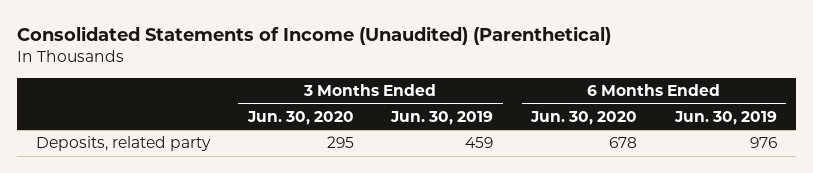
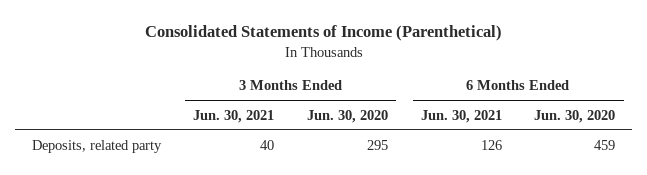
- Consolidated Statements of Income (Unaudited) (Parenthetical)
+ Consolidated Statements of Income (Parenthetical)
- | 3 Months Ended Jun. 30, 2020 | 3 Months Ended Jun. 30, 2019 | 6 Months Ended Jun. 30, 2020 | 6 Months Ended Jun. 30, 2019
+ | 3 Months Ended Jun. 30, 2021 | 3 Months Ended Jun. 30, 2020 | 6 Months Ended Jun. 30, 2021 | 6 Months Ended Jun. 30, 2020
- Deposits, related party | 295 | 459 | 678 | 976
+ Deposits, related party | 40 | 295 | 126 | 459

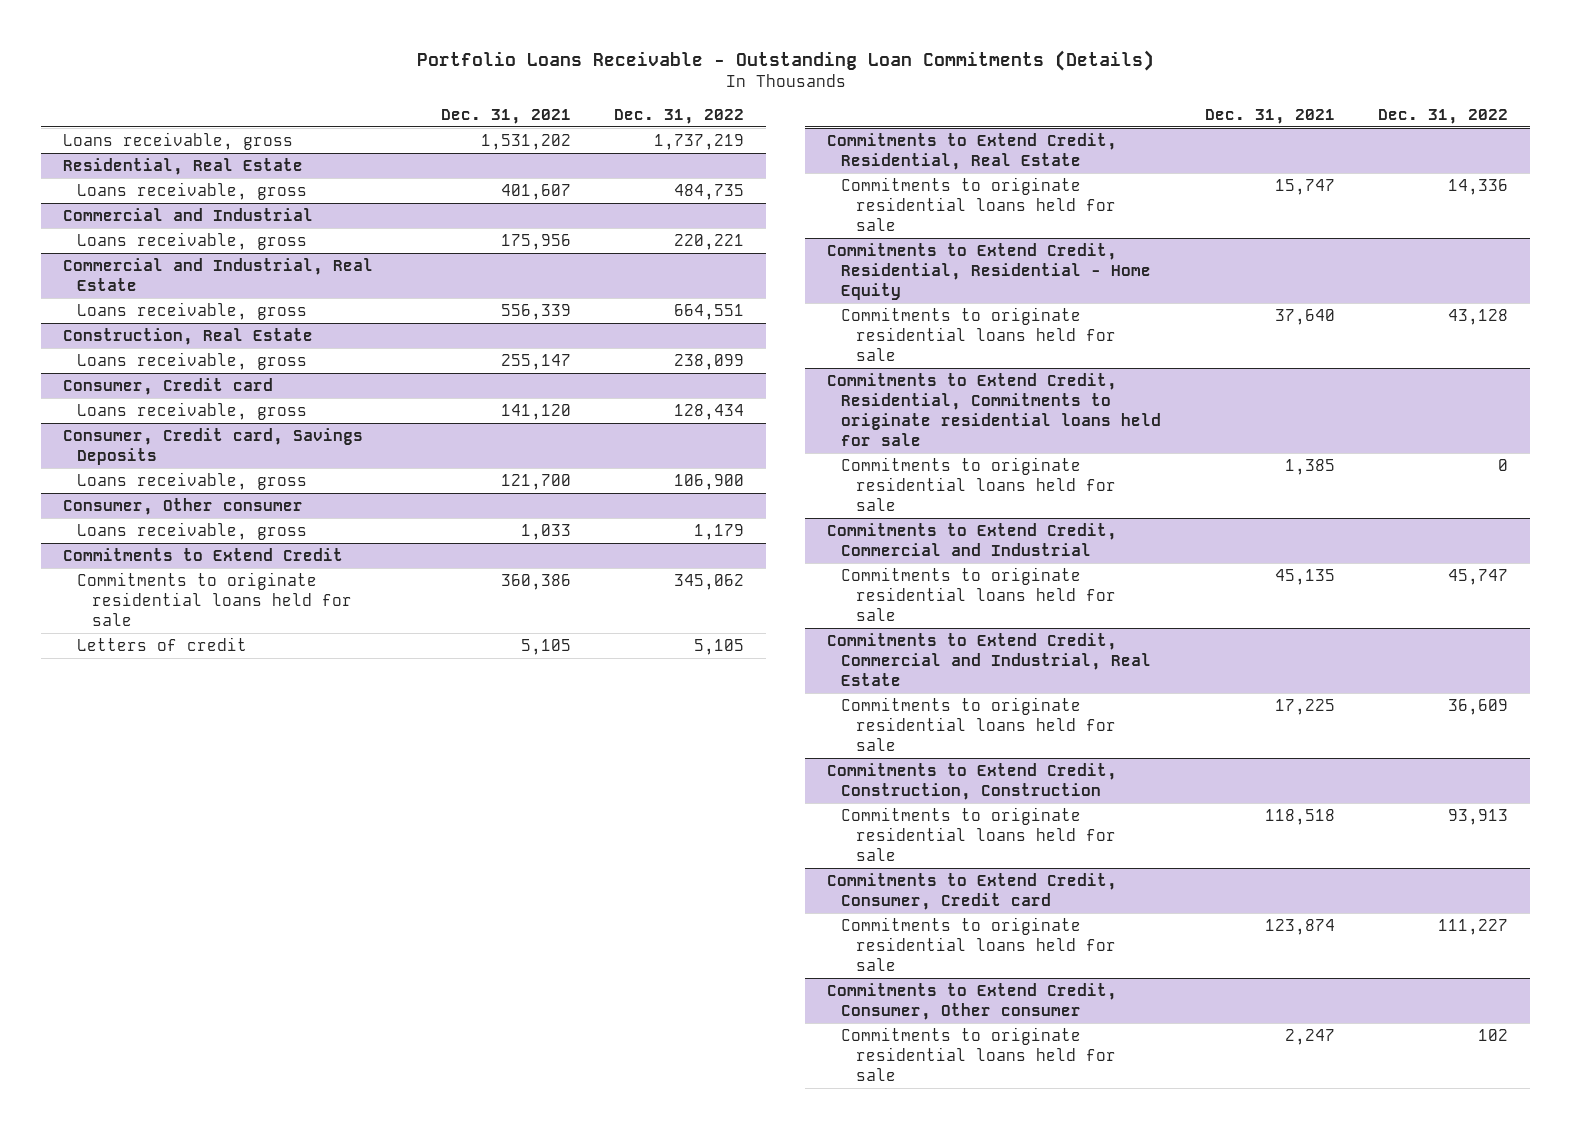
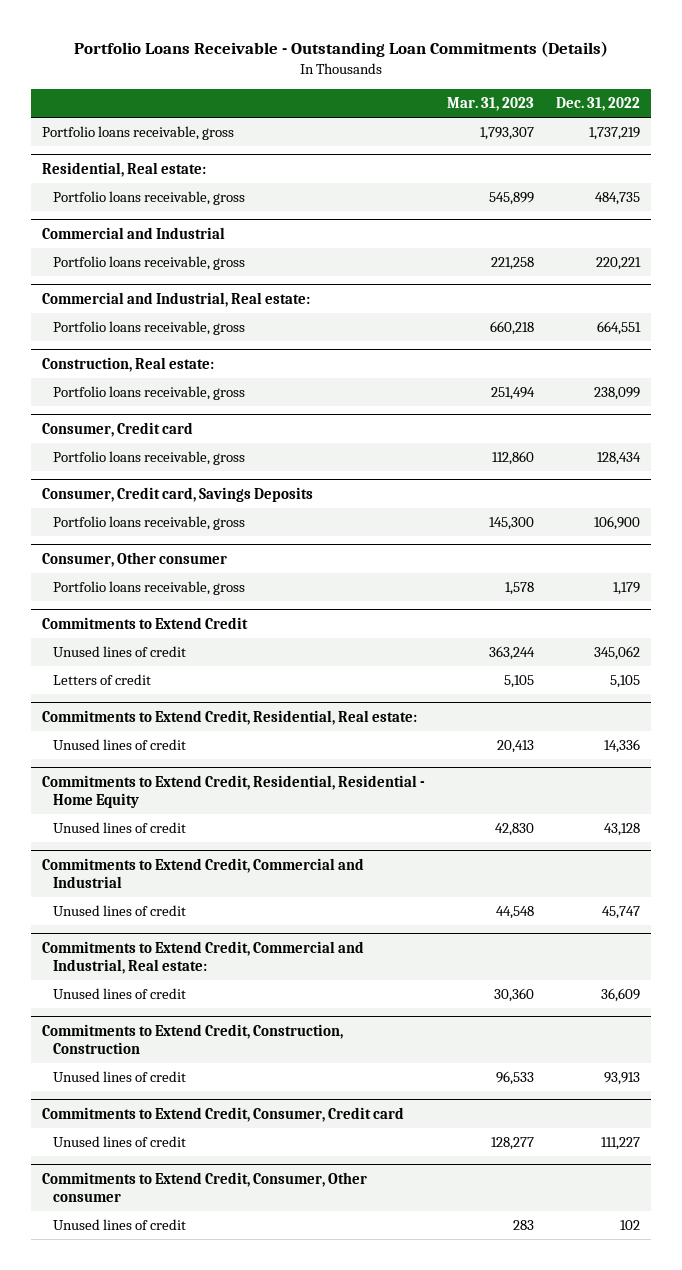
- | Dec. 31, 2021 | Dec. 31, 2022
+ | Mar. 31, 2023 | Dec. 31, 2022
- Loans receivable, gross | 1,531,202 | 1,737,219
- Residential, Real Estate
- Loans receivable, gross | 401,607 | 484,735
+ Portfolio loans receivable, gross | 1,793,307 | 1,737,219
+ Residential, Real estate:
+ Portfolio loans receivable, gross | 545,899 | 484,735
@ Commercial and Industrial
- Loans receivable, gross | 175,956 | 220,221
- Commercial and Industrial, Real Estate
- Loans receivable, gross | 556,339 | 664,551
- Construction, Real Estate
- Loans receivable, gross | 255,147 | 238,099
@ Commercial and Industrial
+ Portfolio loans receivable, gross | 221,258 | 220,221
+ Commercial and Industrial, Real estate:
+ Portfolio loans receivable, gross | 660,218 | 664,551
+ Construction, Real estate:
+ Portfolio loans receivable, gross | 251,494 | 238,099
@ Consumer, Credit card
- Loans receivable, gross | 141,120 | 128,434
+ Portfolio loans receivable, gross | 112,860 | 128,434
@ Consumer, Credit card, Savings Deposits
- Loans receivable, gross | 121,700 | 106,900
+ Portfolio loans receivable, gross | 145,300 | 106,900
@ Consumer, Other consumer
- Loans receivable, gross | 1,033 | 1,179
+ Portfolio loans receivable, gross | 1,578 | 1,179
@ Commitments to Extend Credit
- Commitments to originate residential loans held for sale | 360,386 | 345,062
+ Unused lines of credit | 363,244 | 345,062
- Commitments to Extend Credit, Residential, Real Estate
- Commitments to originate residential loans held for sale | 15,747 | 14,336
+ Commitments to Extend Credit, Residential, Real estate:
+ Unused lines of credit | 20,413 | 14,336
@ Commitments to Extend Credit, Residential, Residential - Home Equity
- Commitments to originate residential loans held for sale | 37,640 | 43,128
- Commitments to Extend Credit, Residential, Commitments to originate residential loans held for sale
- Commitments to originate residential loans held for sale | 1,385 | 0
@ Commitments to Extend Credit, Residential, Residential - Home Equity
+ Unused lines of credit | 42,830 | 43,128
@ Commitments to Extend Credit, Commercial and Industrial
- Commitments to originate residential loans held for sale | 45,135 | 45,747
- Commitments to Extend Credit, Commercial and Industrial, Real Estate
- Commitments to originate residential loans held for sale | 17,225 | 36,609
@ Commitments to Extend Credit, Commercial and Industrial
+ Unused lines of credit | 44,548 | 45,747
+ Commitments to Extend Credit, Commercial and Industrial, Real estate:
+ Unused lines of credit | 30,360 | 36,609
@ Commitments to Extend Credit, Construction, Construction
- Commitments to originate residential loans held for sale | 118,518 | 93,913
+ Unused lines of credit | 96,533 | 93,913
@ Commitments to Extend Credit, Consumer, Credit card
- Commitments to originate residential loans held for sale | 123,874 | 111,227
+ Unused lines of credit | 128,277 | 111,227
@ Commitments to Extend Credit, Consumer, Other consumer
- Commitments to originate residential loans held for sale | 2,247 | 102
+ Unused lines of credit | 283 | 102

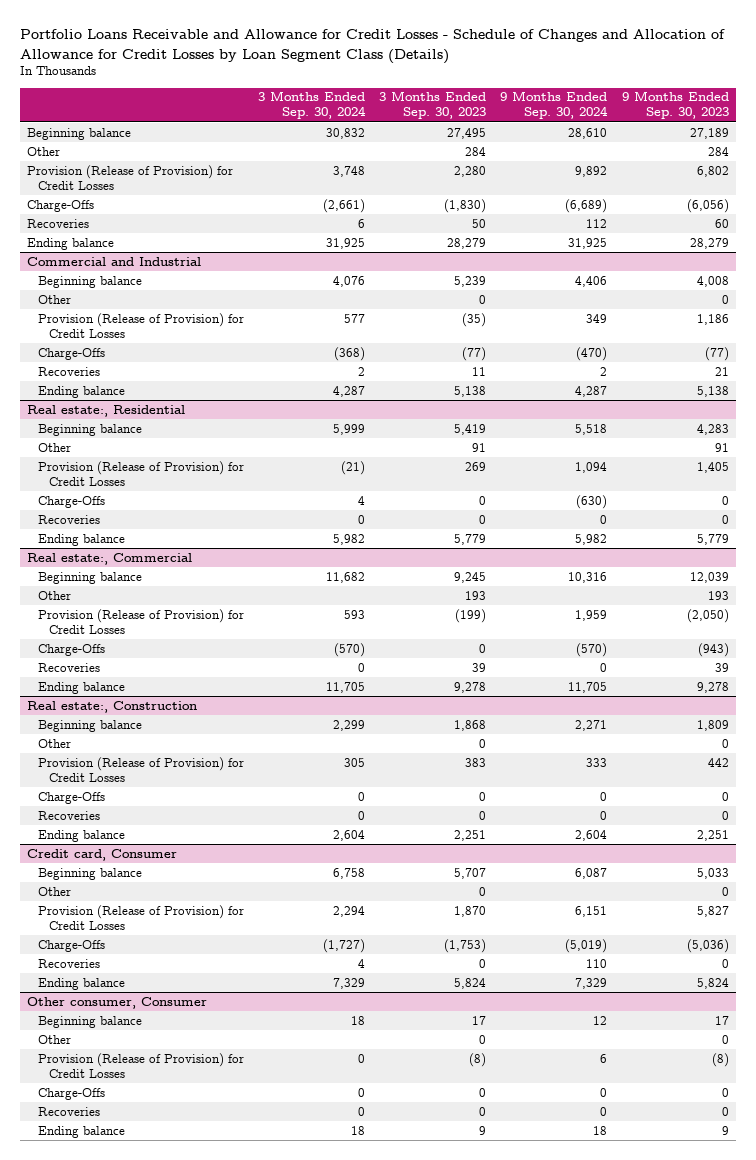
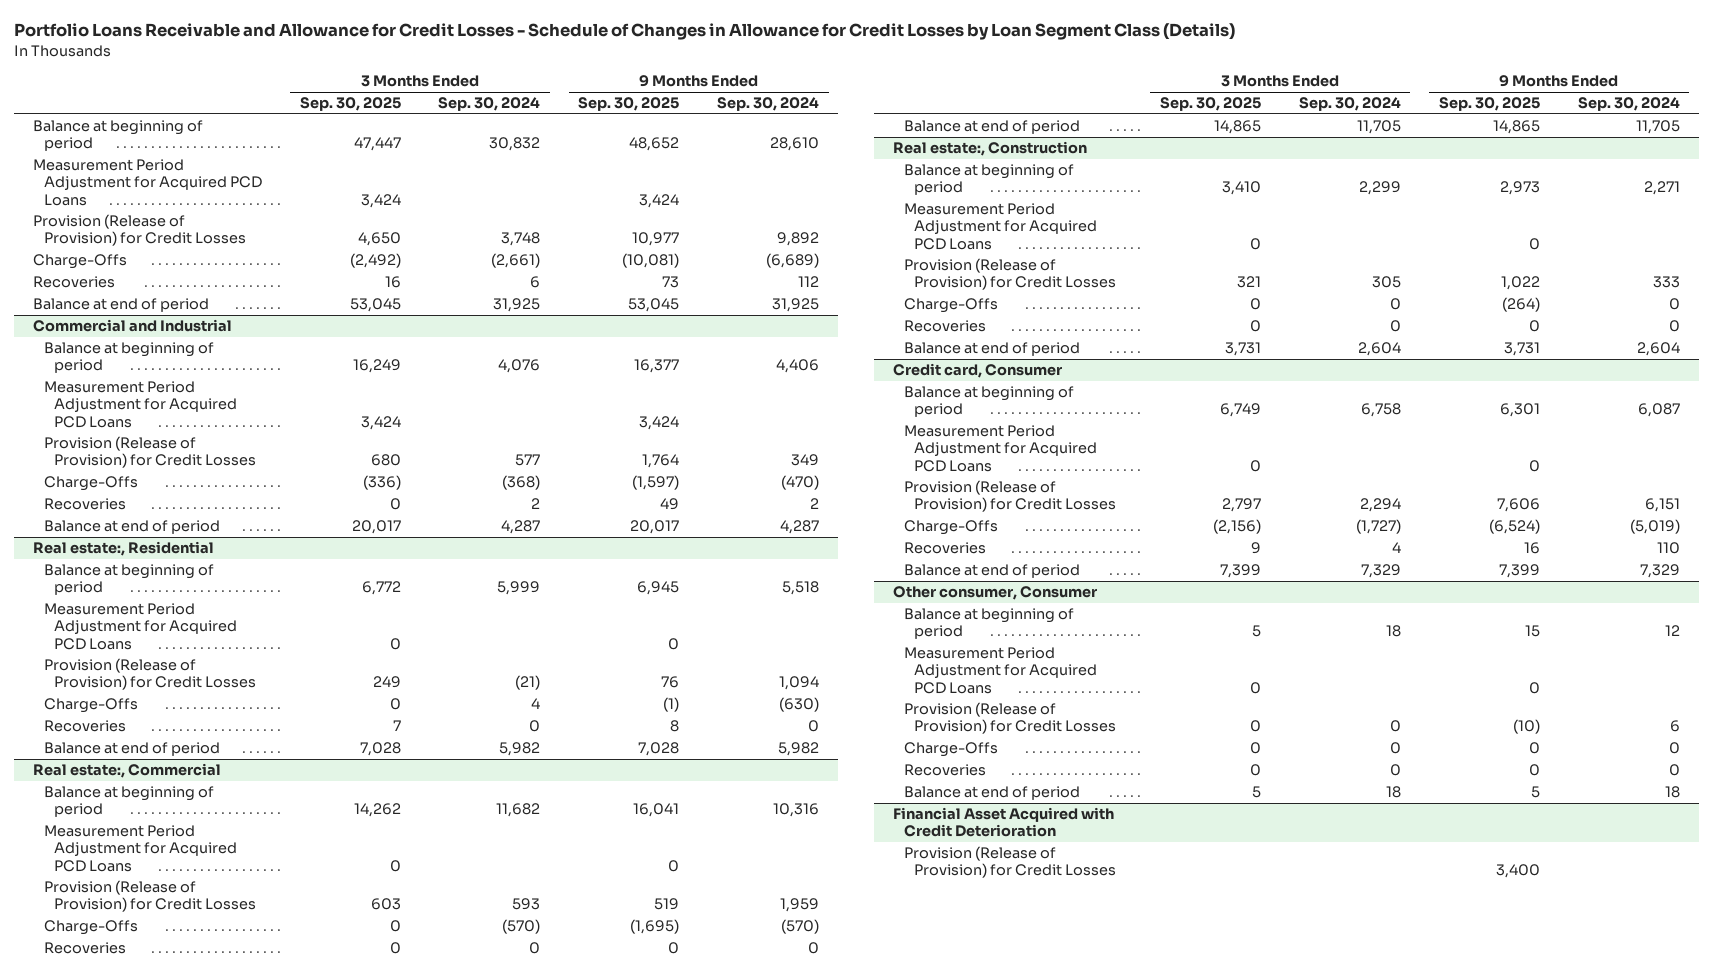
- Portfolio Loans Receivable and Allowance for Credit Losses - Schedule of Changes and Allocation of Allowance for Credit Losses by Loan Segment Class (Details)
+ Portfolio Loans Receivable and Allowance for Credit Losses - Schedule of Changes in Allowance for Credit Losses by Loan Segment Class (Details)
- | 3 Months Ended Sep. 30, 2024 | 3 Months Ended Sep. 30, 2023 | 9 Months Ended Sep. 30, 2024 | 9 Months Ended Sep. 30, 2023
+ | 3 Months Ended Sep. 30, 2025 | 3 Months Ended Sep. 30, 2024 | 9 Months Ended Sep. 30, 2025 | 9 Months Ended Sep. 30, 2024
- Beginning balance | 30,832 | 27,495 | 28,610 | 27,189
- Other | | 284 | | 284
+ Balance at beginning of period | 47,447 | 30,832 | 48,652 | 28,610
+ Measurement Period Adjustment for Acquired PCD Loans | 3,424 | | 3,424 |
- Ending balance | 31,925 | 28,279 | 31,925 | 28,279
+ Balance at end of period | 53,045 | 31,925 | 53,045 | 31,925
@ Commercial and Industrial
- Beginning balance | 4,076 | 5,239 | 4,406 | 4,008
- Other | | 0 | | 0
+ Balance at beginning of period | 16,249 | 4,076 | 16,377 | 4,406
+ Measurement Period Adjustment for Acquired PCD Loans | 3,424 | | 3,424 |
- Ending balance | 4,287 | 5,138 | 4,287 | 5,138
+ Balance at end of period | 20,017 | 4,287 | 20,017 | 4,287
@ Real estate:, Residential
- Beginning balance | 5,999 | 5,419 | 5,518 | 4,283
- Other | | 91 | | 91
+ Balance at beginning of period | 6,772 | 5,999 | 6,945 | 5,518
+ Measurement Period Adjustment for Acquired PCD Loans | 0 | | 0 |
- Ending balance | 5,982 | 5,779 | 5,982 | 5,779
+ Balance at end of period | 7,028 | 5,982 | 7,028 | 5,982
@ Real estate:, Commercial
- Beginning balance | 11,682 | 9,245 | 10,316 | 12,039
- Other | | 193 | | 193
+ Balance at beginning of period | 14,262 | 11,682 | 16,041 | 10,316
+ Measurement Period Adjustment for Acquired PCD Loans | 0 | | 0 |
- Ending balance | 11,705 | 9,278 | 11,705 | 9,278
+ Balance at end of period | 14,865 | 11,705 | 14,865 | 11,705
@ Real estate:, Construction
- Beginning balance | 2,299 | 1,868 | 2,271 | 1,809
- Other | | 0 | | 0
+ Balance at beginning of period | 3,410 | 2,299 | 2,973 | 2,271
+ Measurement Period Adjustment for Acquired PCD Loans | 0 | | 0 |
- Ending balance | 2,604 | 2,251 | 2,604 | 2,251
+ Balance at end of period | 3,731 | 2,604 | 3,731 | 2,604
@ Credit card, Consumer
- Beginning balance | 6,758 | 5,707 | 6,087 | 5,033
- Other | | 0 | | 0
+ Balance at beginning of period | 6,749 | 6,758 | 6,301 | 6,087
+ Measurement Period Adjustment for Acquired PCD Loans | 0 | | 0 |
- Ending balance | 7,329 | 5,824 | 7,329 | 5,824
+ Balance at end of period | 7,399 | 7,329 | 7,399 | 7,329
@ Other consumer, Consumer
- Beginning balance | 18 | 17 | 12 | 17
- Other | | 0 | | 0
+ Balance at beginning of period | 5 | 18 | 15 | 12
+ Measurement Period Adjustment for Acquired PCD Loans | 0 | | 0 |
- Ending balance | 18 | 9 | 18 | 9
+ Balance at end of period | 5 | 18 | 5 | 18
+ Financial Asset Acquired with Credit Deterioration
+ Provision (Release of Provision) for Credit Losses | | | 3,400 |

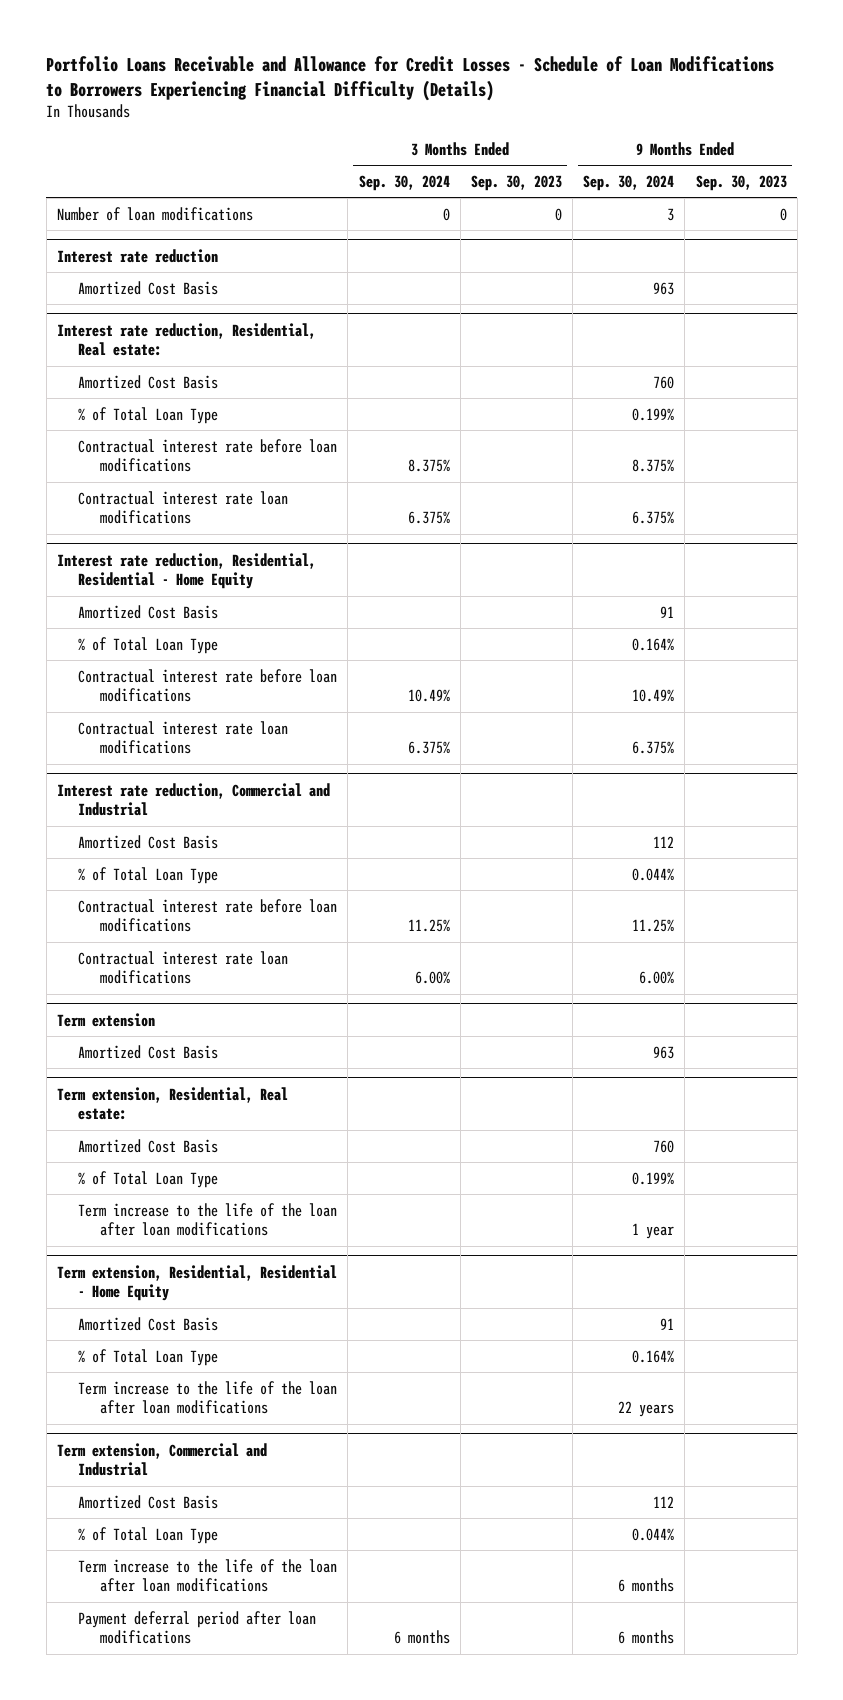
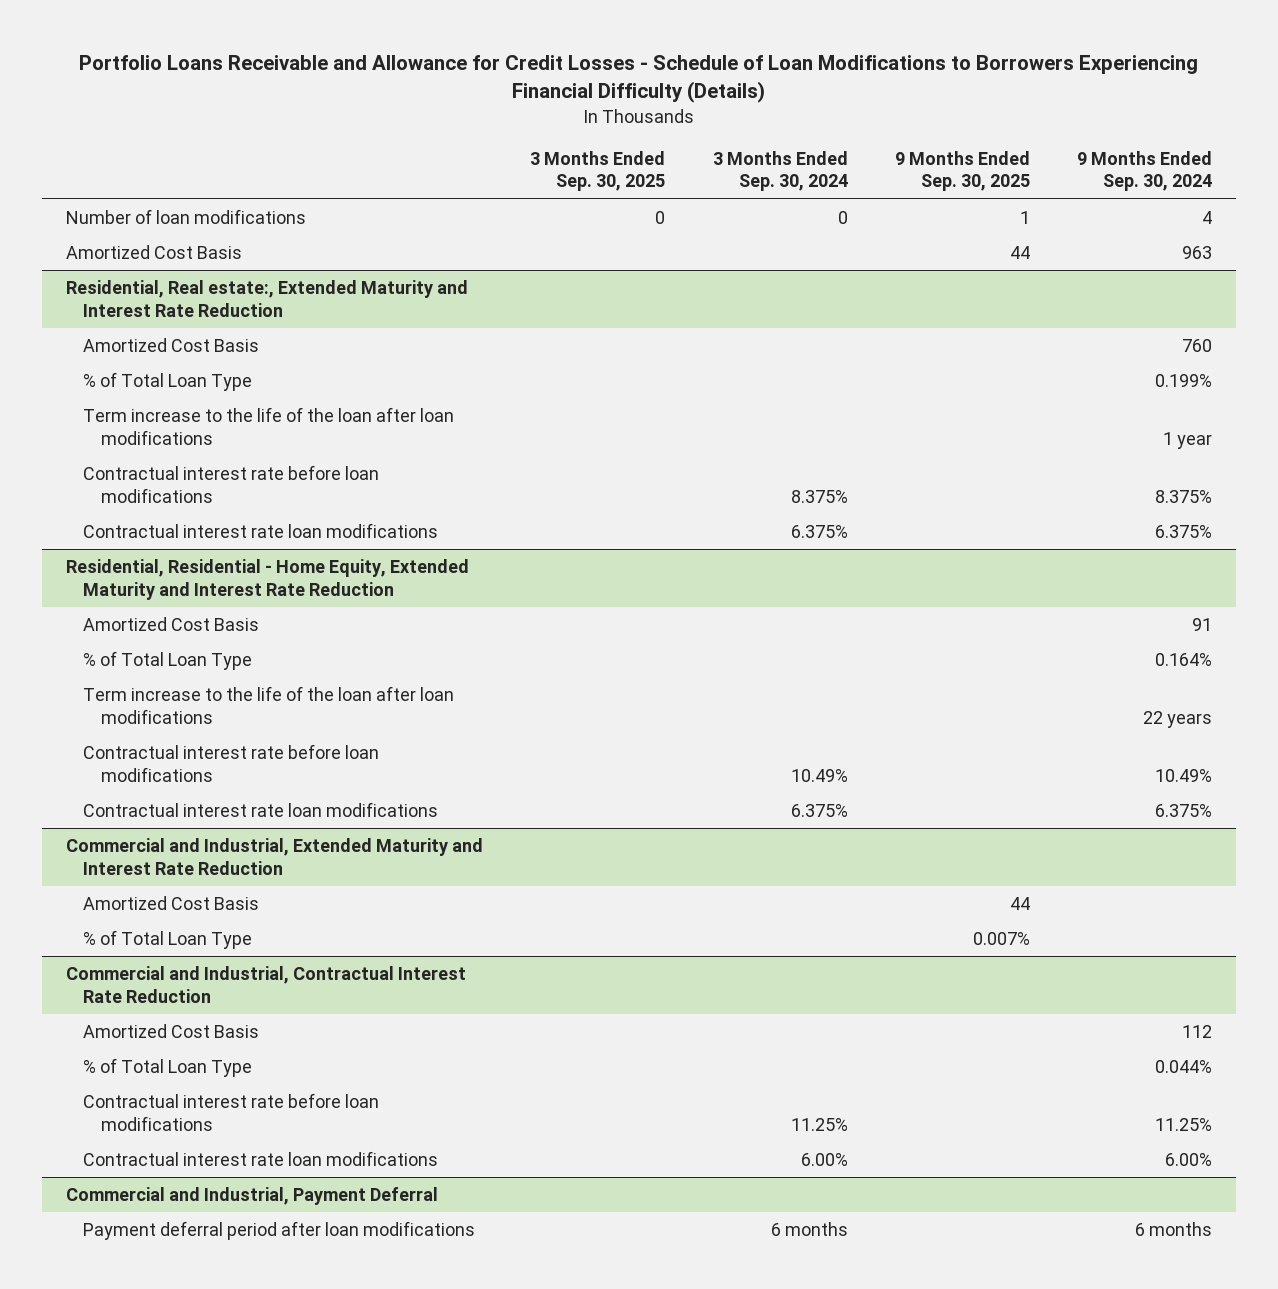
- | 3 Months Ended Sep. 30, 2024 | 3 Months Ended Sep. 30, 2023 | 9 Months Ended Sep. 30, 2024 | 9 Months Ended Sep. 30, 2023
+ | 3 Months Ended Sep. 30, 2025 | 3 Months Ended Sep. 30, 2024 | 9 Months Ended Sep. 30, 2025 | 9 Months Ended Sep. 30, 2024
- Number of loan modifications | 0 | 0 | 3 | 0
- Interest rate reduction
+ Number of loan modifications | 0 | 0 | 1 | 4
- Interest rate reduction, Residential, Real estate:
+ Residential, Real estate:, Extended Maturity and Interest Rate Reduction
+ Term increase to the life of the loan after loan modifications | | | | 1 year
- Interest rate reduction, Residential, Residential - Home Equity
+ Residential, Residential - Home Equity, Extended Maturity and Interest Rate Reduction
+ Term increase to the life of the loan after loan modifications | | | | 22 years
- Interest rate reduction, Commercial and Industrial
+ Commercial and Industrial, Extended Maturity and Interest Rate Reduction
+ Amortized Cost Basis | | | 44 |
+ % of Total Loan Type | | | 0.007% |
+ Commercial and Industrial, Contractual Interest Rate Reduction
- Term extension
- Amortized Cost Basis | | | 963 |
- Term extension, Residential, Real estate:
- Amortized Cost Basis | | | 760 |
- % of Total Loan Type | | | 0.199% |
- Term increase to the life of the loan after loan modifications | | | 1 year |
- Term extension, Residential, Residential - Home Equity
- Amortized Cost Basis | | | 91 |
- % of Total Loan Type | | | 0.164% |
- Term increase to the life of the loan after loan modifications | | | 22 years |
- Term extension, Commercial and Industrial
- Amortized Cost Basis | | | 112 |
- % of Total Loan Type | | | 0.044% |
- Term increase to the life of the loan after loan modifications | | | 6 months |
+ Commercial and Industrial, Payment Deferral

